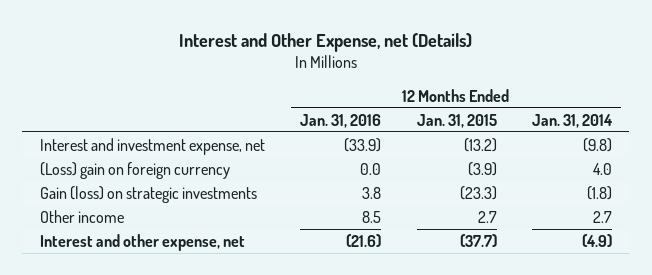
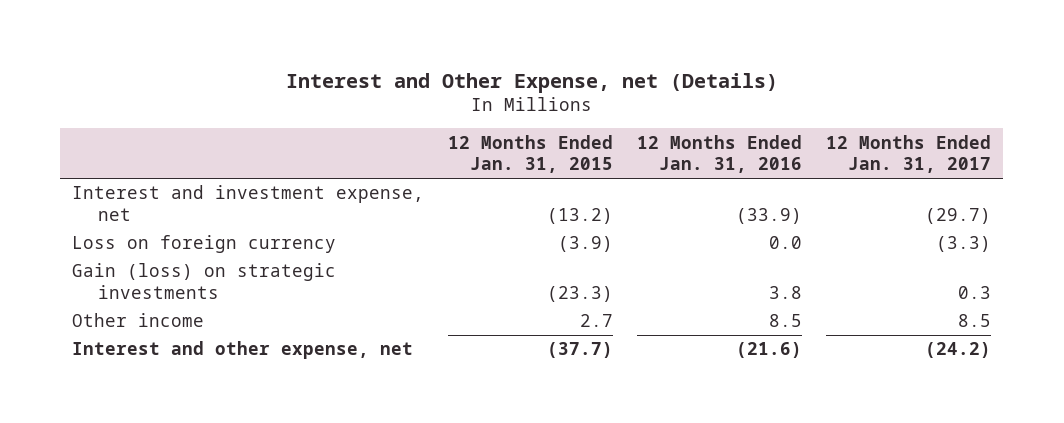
- | 12 Months Ended Jan. 31, 2016 | 12 Months Ended Jan. 31, 2015 | 12 Months Ended Jan. 31, 2014
+ | 12 Months Ended Jan. 31, 2015 | 12 Months Ended Jan. 31, 2016 | 12 Months Ended Jan. 31, 2017
- (Loss) gain on foreign currency | 0.0 | (3.9) | 4.0
+ Loss on foreign currency | (3.9) | 0.0 | (3.3)

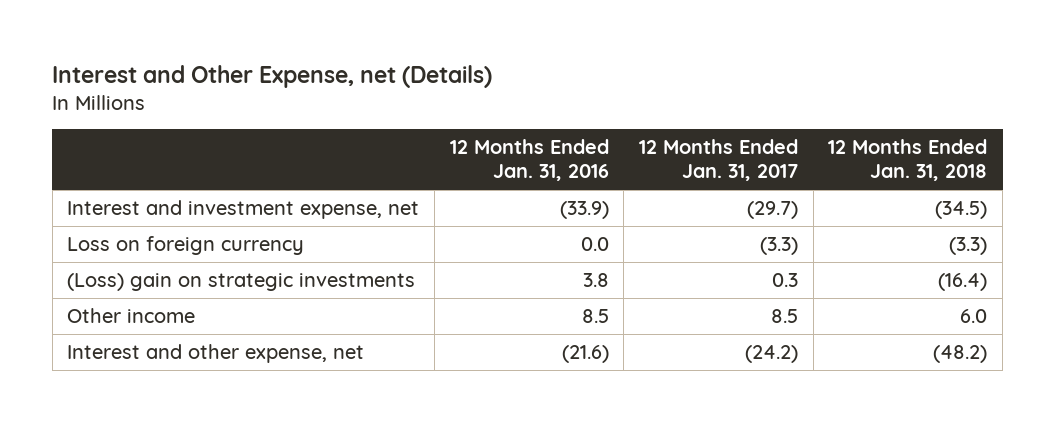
- | 12 Months Ended Jan. 31, 2015 | 12 Months Ended Jan. 31, 2016 | 12 Months Ended Jan. 31, 2017
+ | 12 Months Ended Jan. 31, 2016 | 12 Months Ended Jan. 31, 2017 | 12 Months Ended Jan. 31, 2018
- Gain (loss) on strategic investments | (23.3) | 3.8 | 0.3
+ (Loss) gain on strategic investments | 3.8 | 0.3 | (16.4)

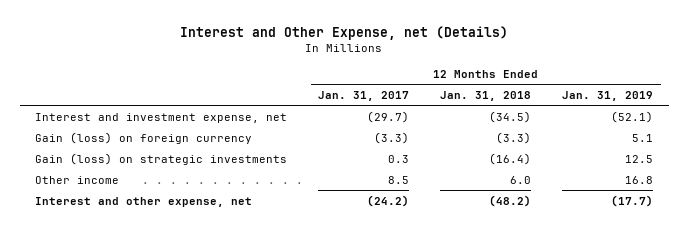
- | 12 Months Ended Jan. 31, 2016 | 12 Months Ended Jan. 31, 2017 | 12 Months Ended Jan. 31, 2018
+ | 12 Months Ended Jan. 31, 2017 | 12 Months Ended Jan. 31, 2018 | 12 Months Ended Jan. 31, 2019
- Loss on foreign currency | 0.0 | (3.3) | (3.3)
- (Loss) gain on strategic investments | 3.8 | 0.3 | (16.4)
+ Gain (loss) on foreign currency | (3.3) | (3.3) | 5.1
+ Gain (loss) on strategic investments | 0.3 | (16.4) | 12.5

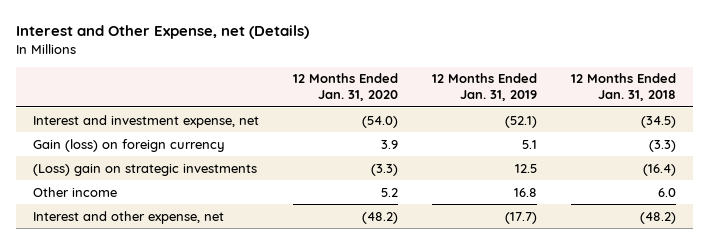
- | 12 Months Ended Jan. 31, 2017 | 12 Months Ended Jan. 31, 2018 | 12 Months Ended Jan. 31, 2019
+ | 12 Months Ended Jan. 31, 2020 | 12 Months Ended Jan. 31, 2019 | 12 Months Ended Jan. 31, 2018
- Gain (loss) on strategic investments | 0.3 | (16.4) | 12.5
+ (Loss) gain on strategic investments | (3.3) | 12.5 | (16.4)

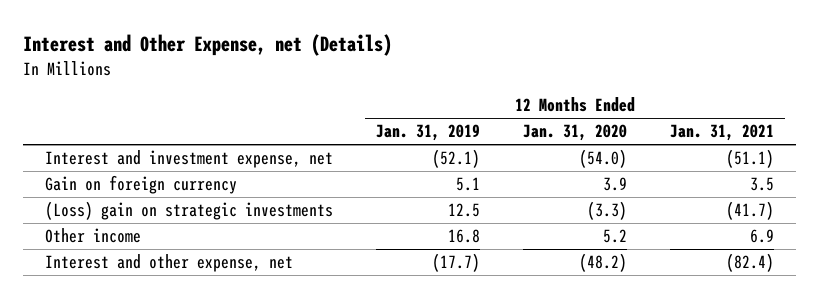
- | 12 Months Ended Jan. 31, 2020 | 12 Months Ended Jan. 31, 2019 | 12 Months Ended Jan. 31, 2018
+ | 12 Months Ended Jan. 31, 2019 | 12 Months Ended Jan. 31, 2020 | 12 Months Ended Jan. 31, 2021
- Gain (loss) on foreign currency | 3.9 | 5.1 | (3.3)
+ Gain on foreign currency | 5.1 | 3.9 | 3.5

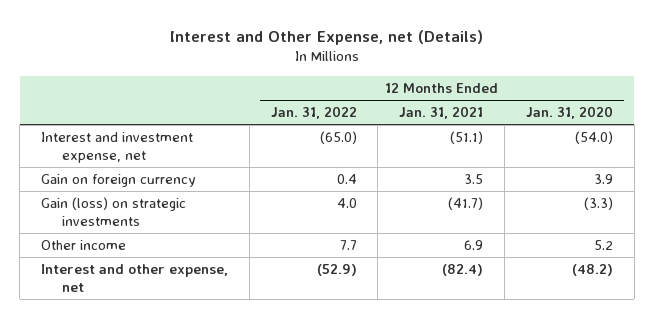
- | 12 Months Ended Jan. 31, 2019 | 12 Months Ended Jan. 31, 2020 | 12 Months Ended Jan. 31, 2021
+ | 12 Months Ended Jan. 31, 2022 | 12 Months Ended Jan. 31, 2021 | 12 Months Ended Jan. 31, 2020
- (Loss) gain on strategic investments | 12.5 | (3.3) | (41.7)
+ Gain (loss) on strategic investments | 4.0 | (41.7) | (3.3)

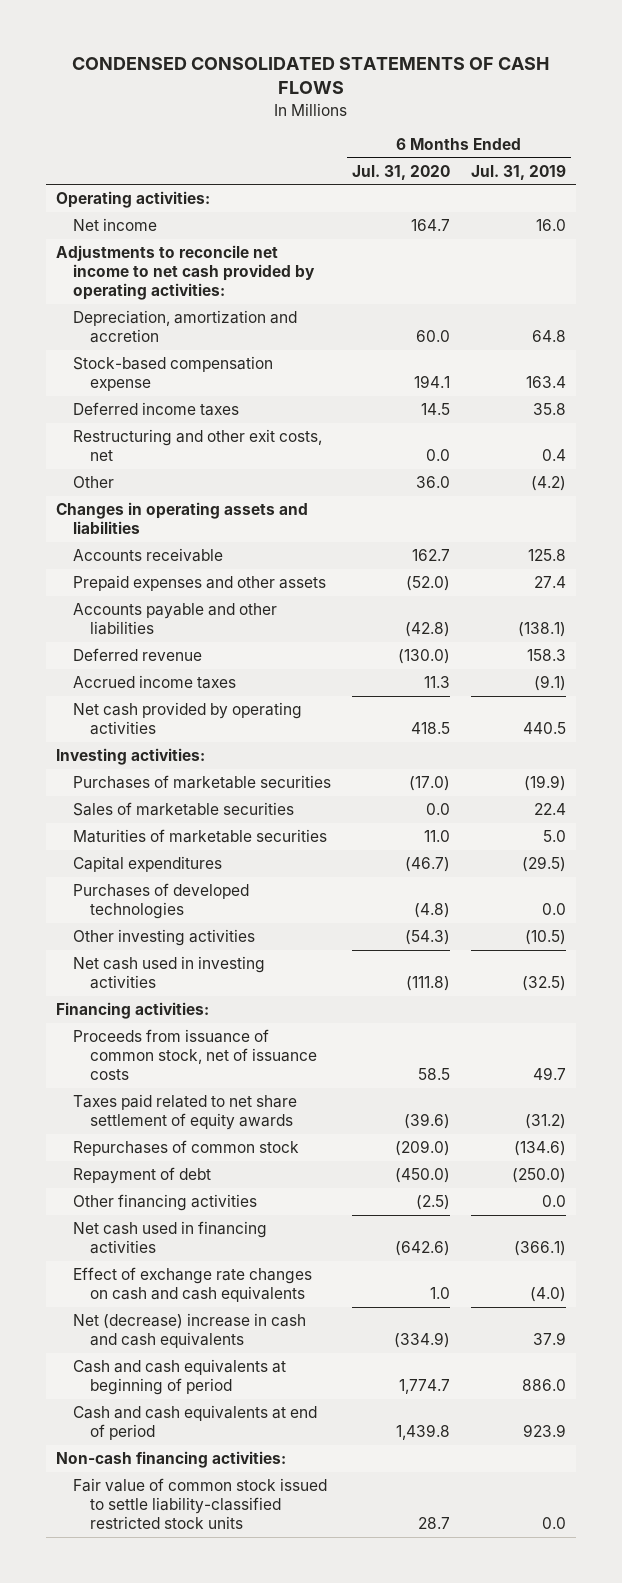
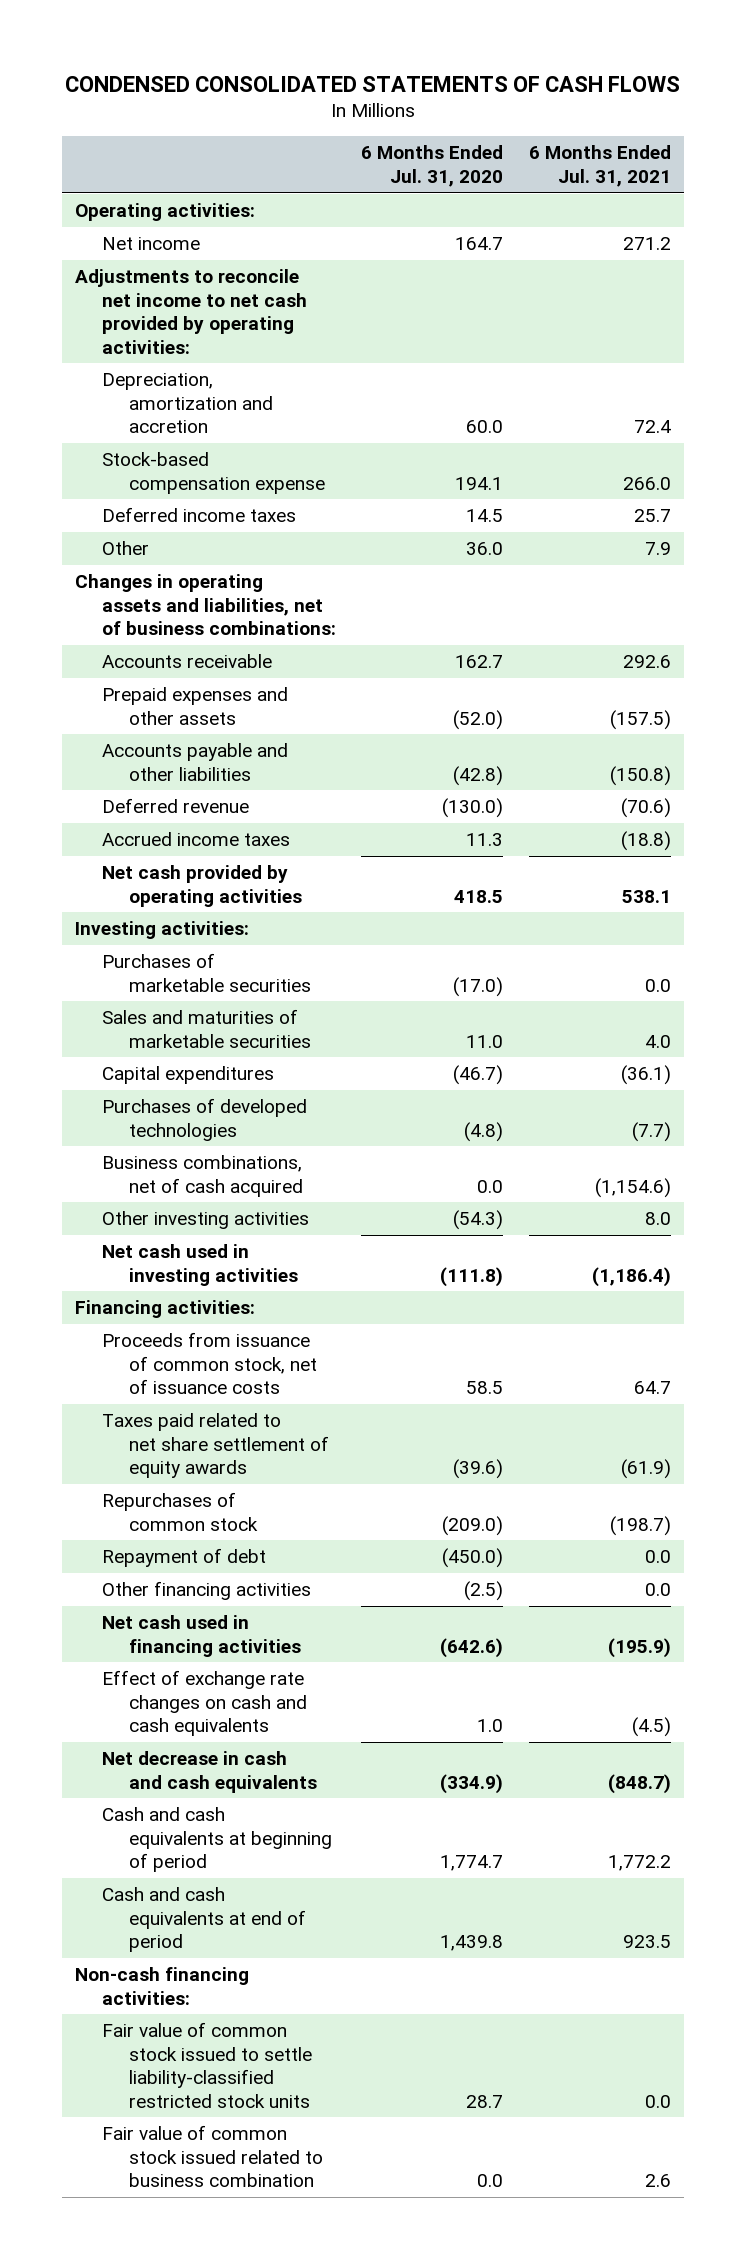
- | 6 Months Ended Jul. 31, 2020 | 6 Months Ended Jul. 31, 2019
+ | 6 Months Ended Jul. 31, 2020 | 6 Months Ended Jul. 31, 2021
- Restructuring and other exit costs, net | 0.0 | 0.4
- Changes in operating assets and liabilities
+ Changes in operating assets and liabilities, net of business combinations:
- Sales of marketable securities | 0.0 | 22.4
- Maturities of marketable securities | 11.0 | 5.0
+ Sales and maturities of marketable securities | 11.0 | 4.0
+ Business combinations, net of cash acquired | 0.0 | (1,154.6)
- Net (decrease) increase in cash and cash equivalents | (334.9) | 37.9
+ Net decrease in cash and cash equivalents | (334.9) | (848.7)
+ Fair value of common stock issued related to business combination | 0.0 | 2.6

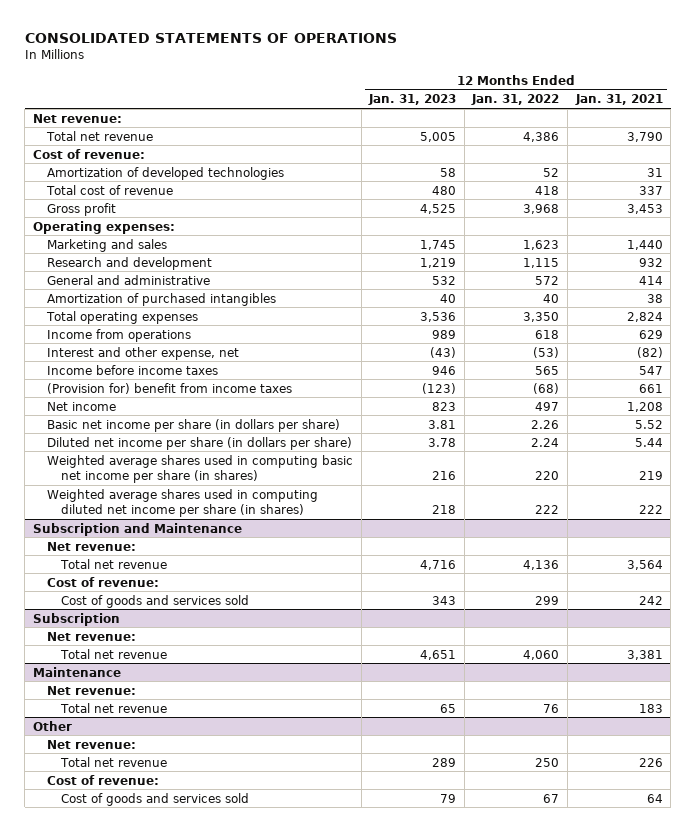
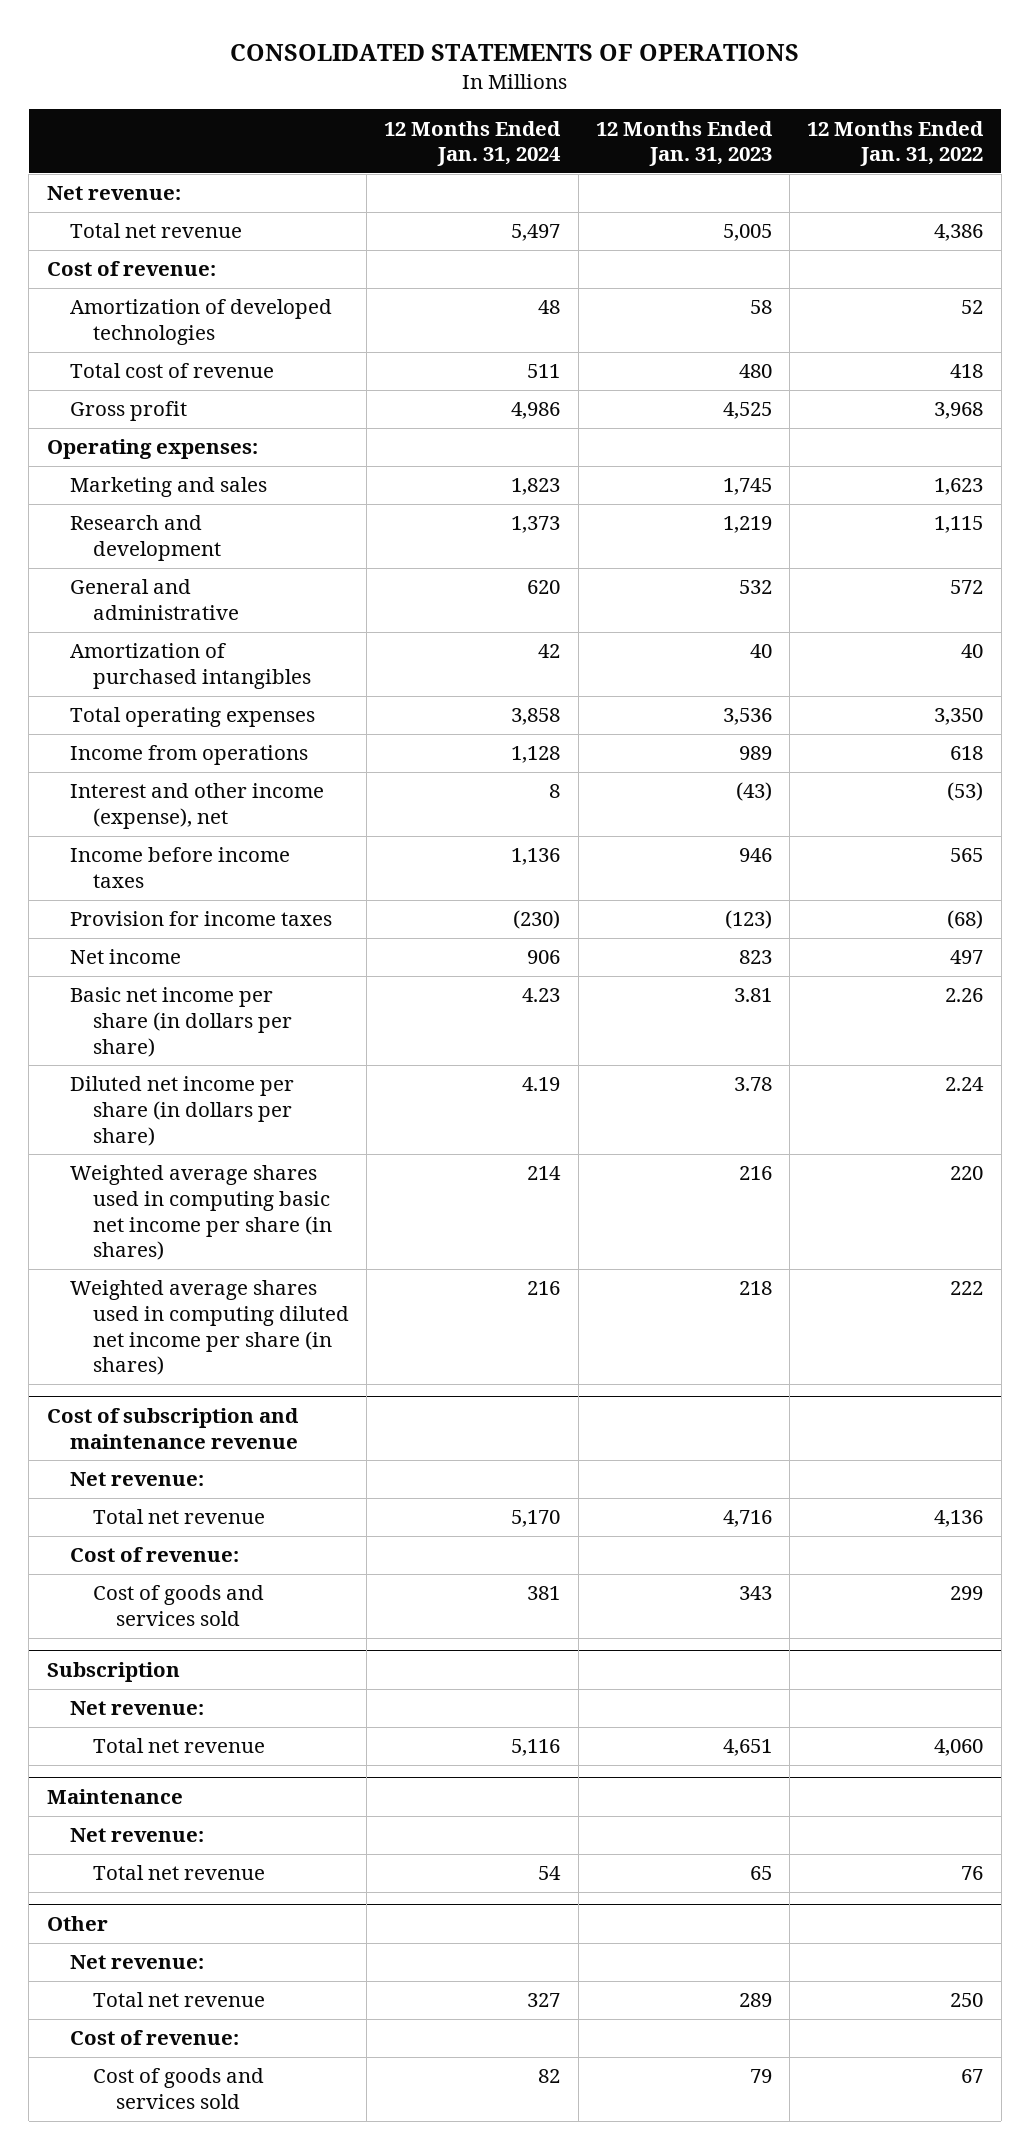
- | 12 Months Ended Jan. 31, 2023 | 12 Months Ended Jan. 31, 2022 | 12 Months Ended Jan. 31, 2021
+ | 12 Months Ended Jan. 31, 2024 | 12 Months Ended Jan. 31, 2023 | 12 Months Ended Jan. 31, 2022
- Interest and other expense, net | (43) | (53) | (82)
+ Interest and other income (expense), net | 8 | (43) | (53)
- (Provision for) benefit from income taxes | (123) | (68) | 661
+ Provision for income taxes | (230) | (123) | (68)
- Subscription and Maintenance
+ Cost of subscription and maintenance revenue

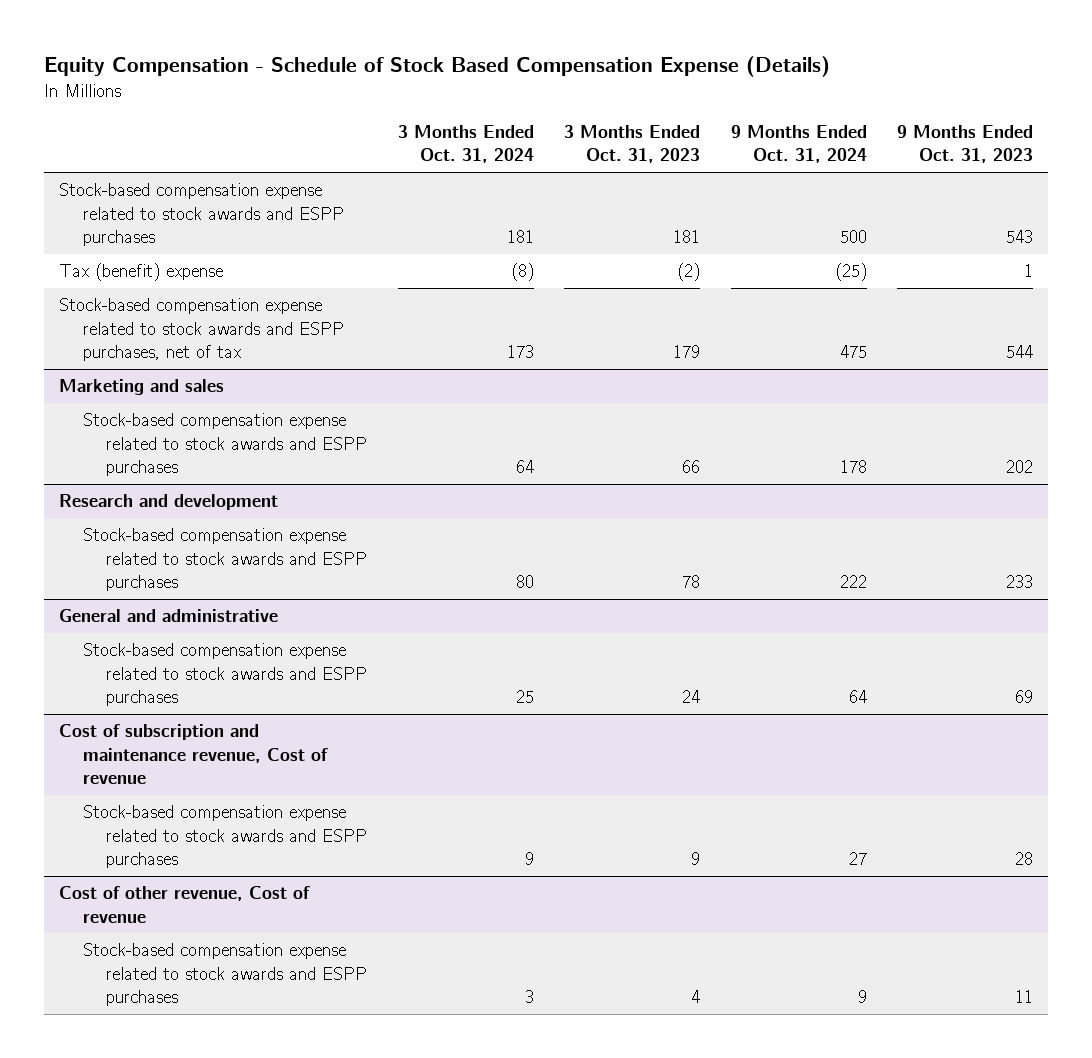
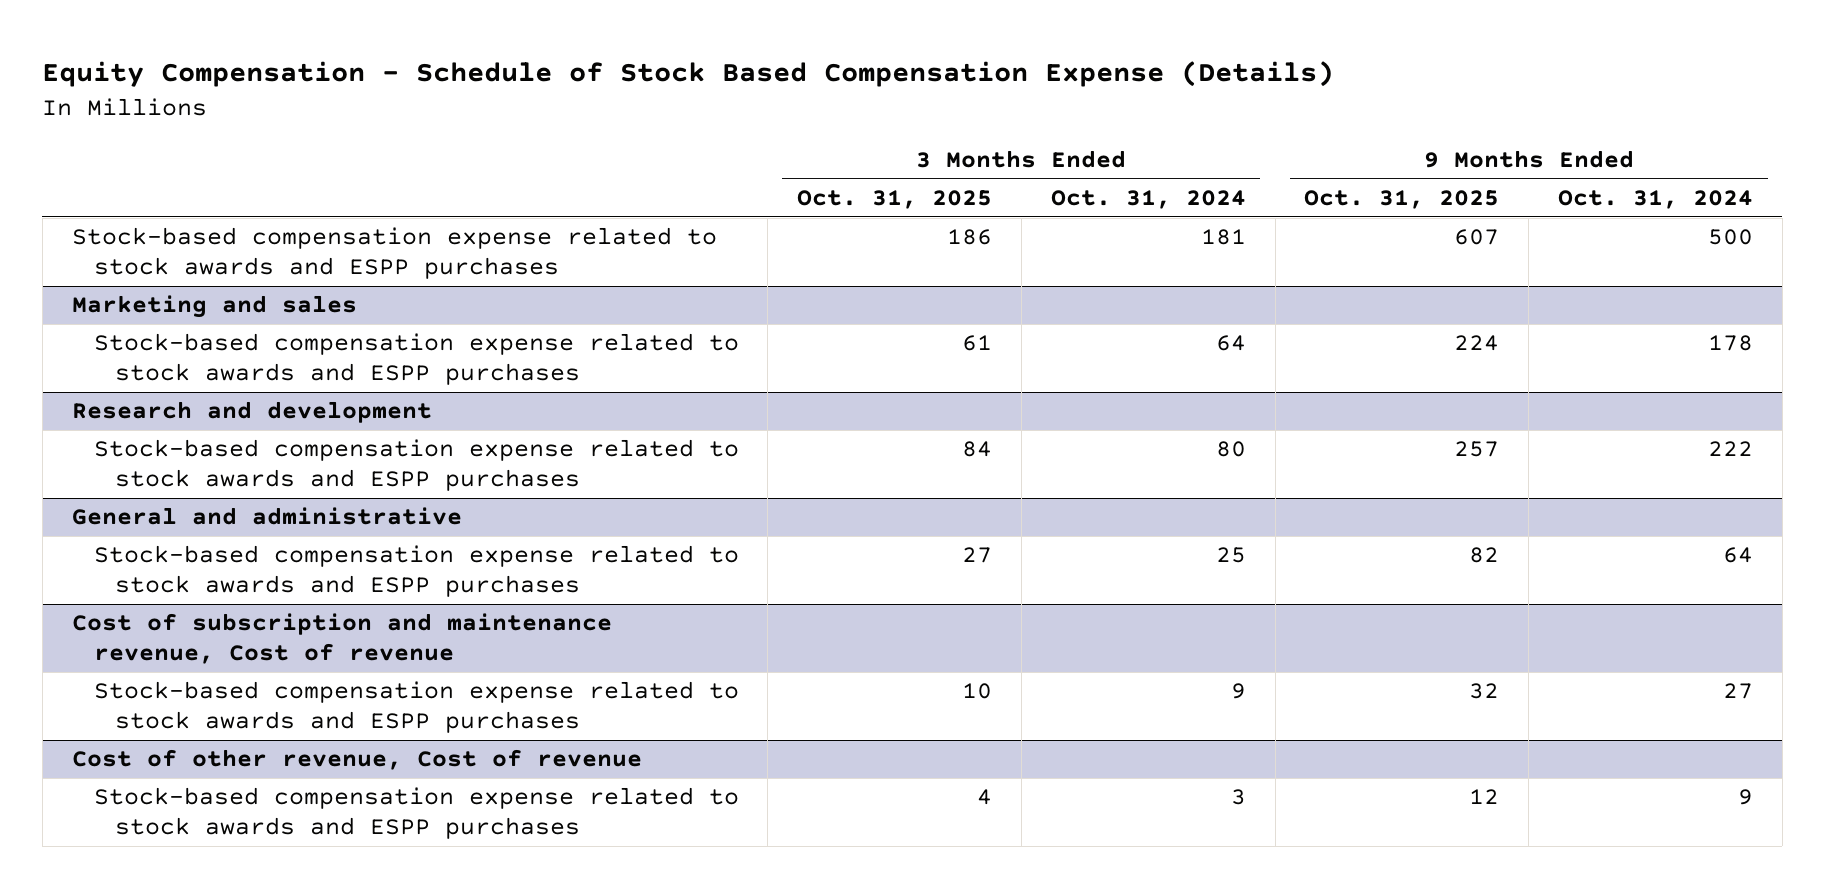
- | 3 Months Ended Oct. 31, 2024 | 3 Months Ended Oct. 31, 2023 | 9 Months Ended Oct. 31, 2024 | 9 Months Ended Oct. 31, 2023
+ | 3 Months Ended Oct. 31, 2025 | 3 Months Ended Oct. 31, 2024 | 9 Months Ended Oct. 31, 2025 | 9 Months Ended Oct. 31, 2024
- Tax (benefit) expense | (8) | (2) | (25) | 1
- Stock-based compensation expense related to stock awards and ESPP purchases, net of tax | 173 | 179 | 475 | 544

